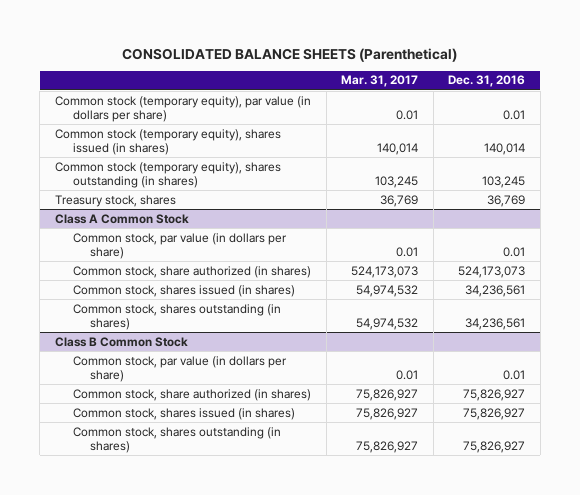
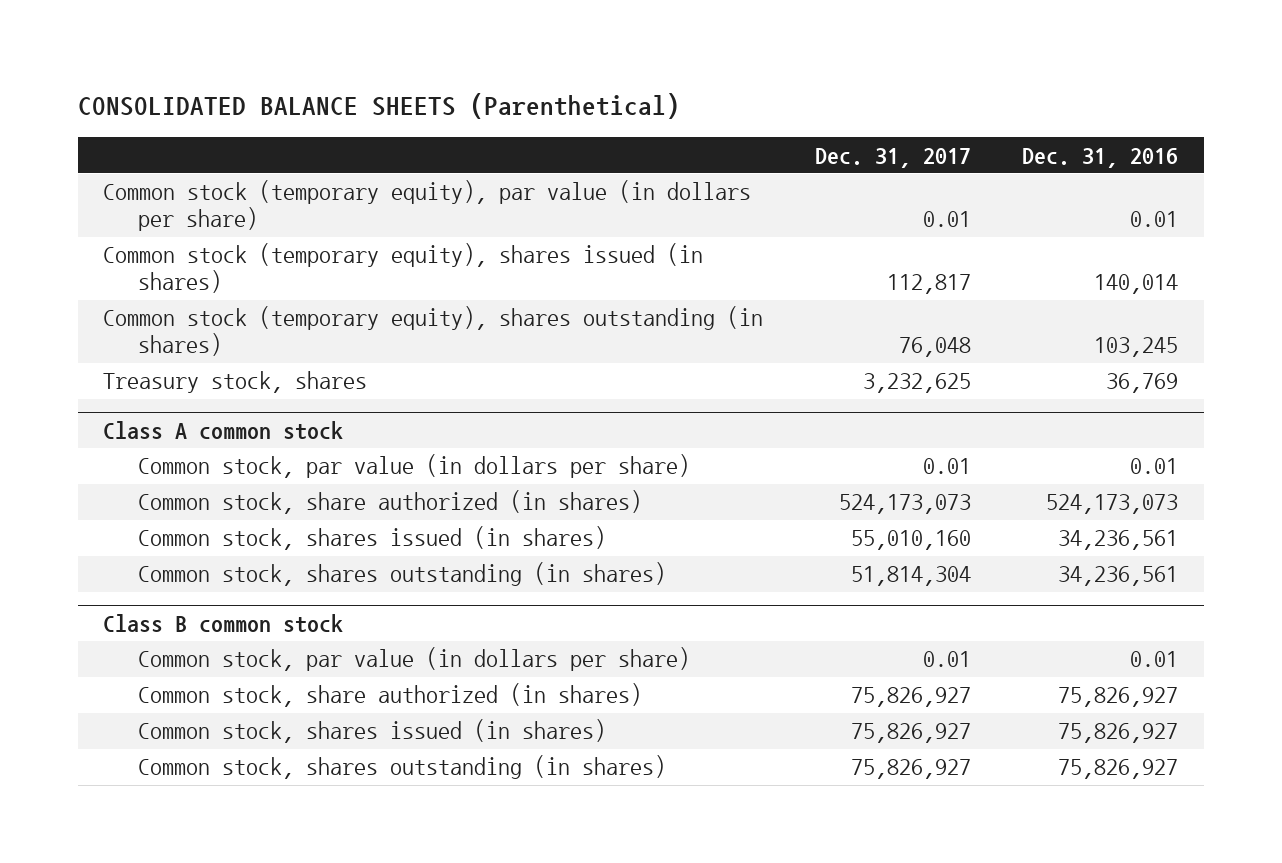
- | Mar. 31, 2017 | Dec. 31, 2016
+ | Dec. 31, 2017 | Dec. 31, 2016
- Class A Common Stock
+ Class A common stock
- Class B Common Stock
+ Class B common stock

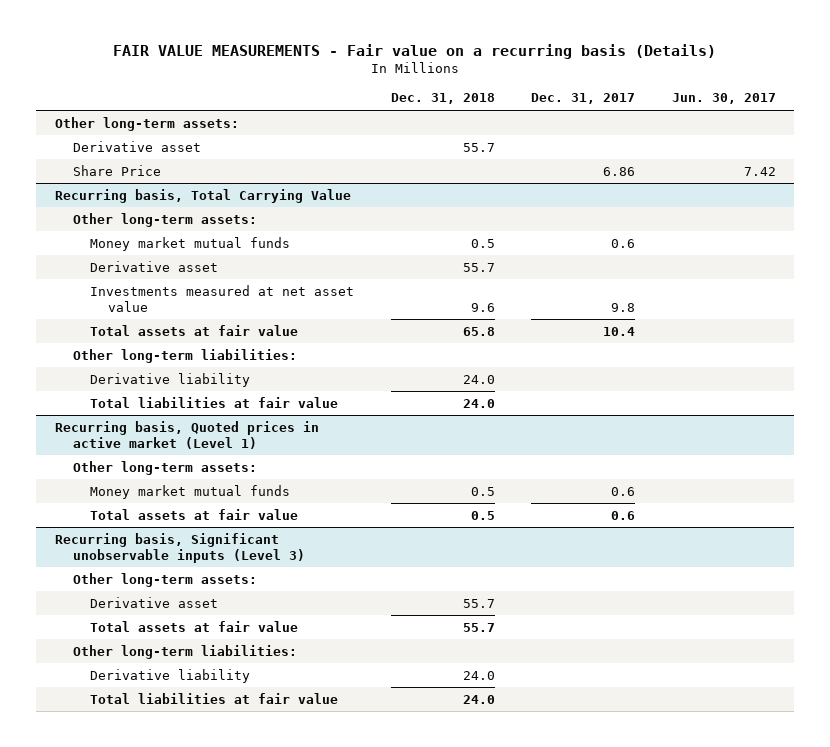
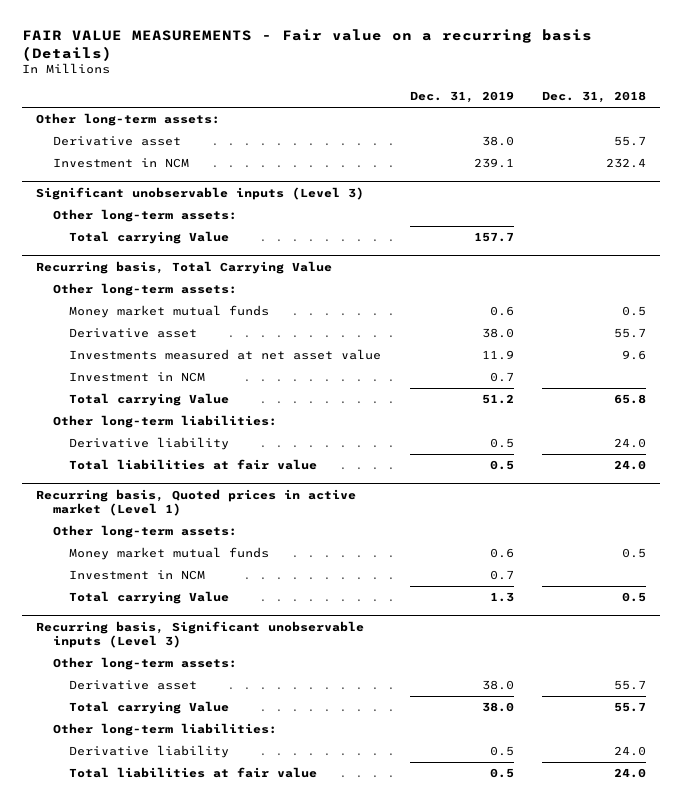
- | Dec. 31, 2018 | Dec. 31, 2017 | Jun. 30, 2017
+ | Dec. 31, 2019 | Dec. 31, 2018
- Share Price | | 6.86 | 7.42
+ Investment in NCM | 239.1 | 232.4
+ Significant unobservable inputs (Level 3)
+ Other long-term assets:
+ Total carrying Value | 157.7 |
@ Recurring basis, Total Carrying Value
- Total assets at fair value | 65.8 | 10.4 |
+ Investment in NCM | 0.7 |
+ Total carrying Value | 51.2 | 65.8
@ Recurring basis, Quoted prices in active market (Level 1)
- Total assets at fair value | 0.5 | 0.6 |
+ Investment in NCM | 0.7 |
+ Total carrying Value | 1.3 | 0.5
@ Recurring basis, Significant unobservable inputs (Level 3)
- Total assets at fair value | 55.7 | |
+ Total carrying Value | 38.0 | 55.7

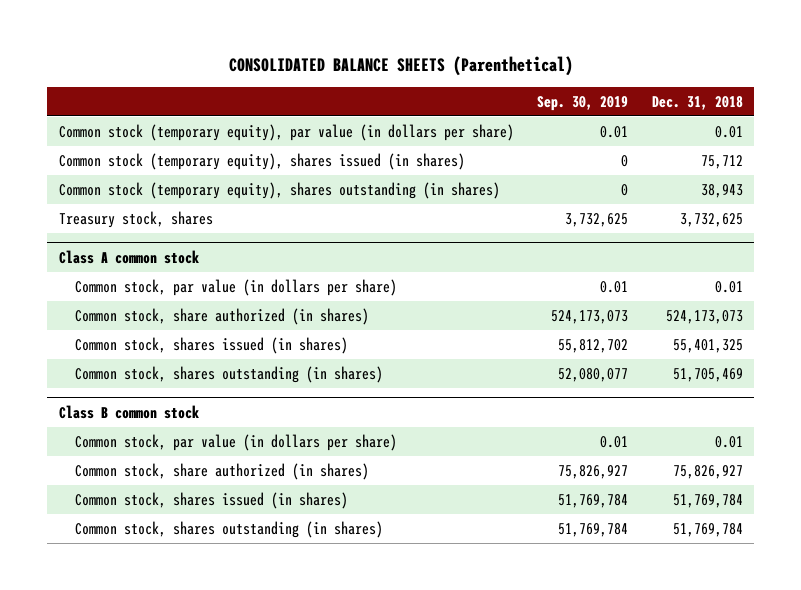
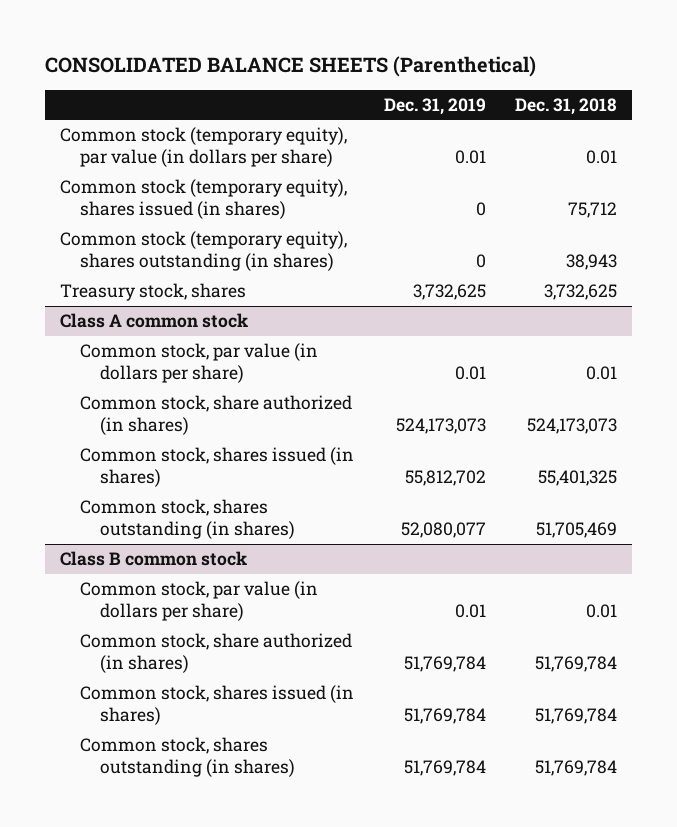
- | Sep. 30, 2019 | Dec. 31, 2018
+ | Dec. 31, 2019 | Dec. 31, 2018
@ Class B common stock
- Common stock, share authorized (in shares) | 75,826,927 | 75,826,927
+ Common stock, share authorized (in shares) | 51,769,784 | 51,769,784

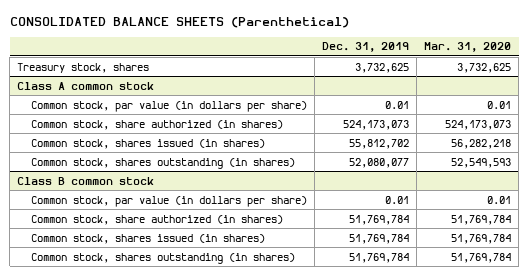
- | Dec. 31, 2019 | Dec. 31, 2018
+ | Dec. 31, 2019 | Mar. 31, 2020
- Common stock (temporary equity), par value (in dollars per share) | 0.01 | 0.01
- Common stock (temporary equity), shares issued (in shares) | 0 | 75,712
- Common stock (temporary equity), shares outstanding (in shares) | 0 | 38,943

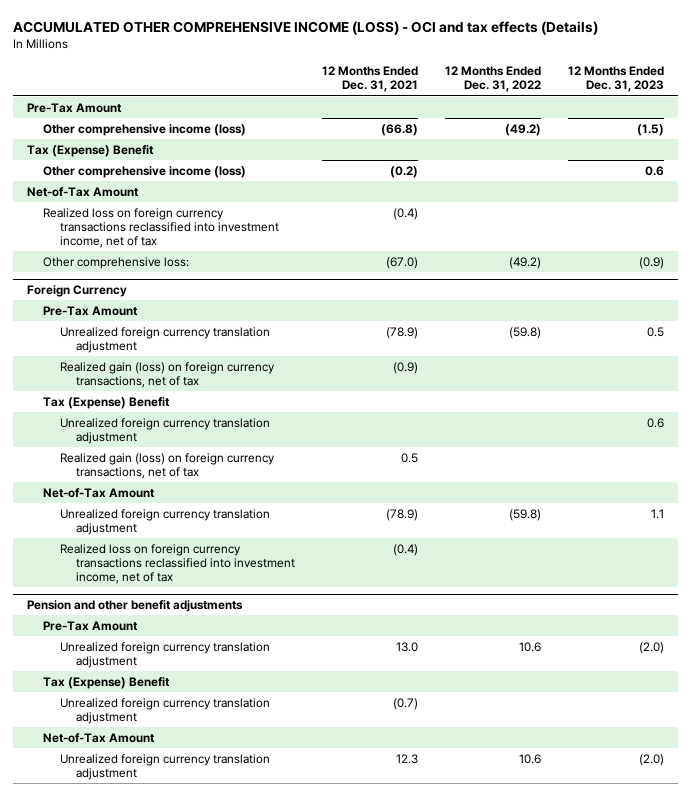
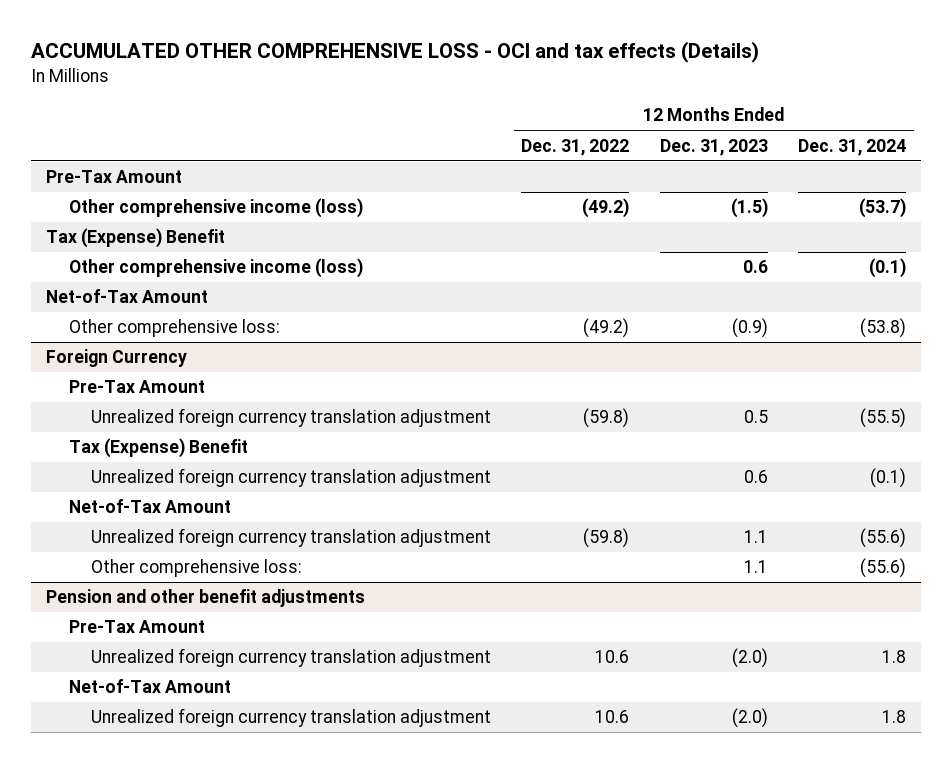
- ACCUMULATED OTHER COMPREHENSIVE INCOME (LOSS) - OCI and tax effects (Details)
+ ACCUMULATED OTHER COMPREHENSIVE LOSS - OCI and tax effects (Details)
- | 12 Months Ended Dec. 31, 2021 | 12 Months Ended Dec. 31, 2022 | 12 Months Ended Dec. 31, 2023
+ | 12 Months Ended Dec. 31, 2022 | 12 Months Ended Dec. 31, 2023 | 12 Months Ended Dec. 31, 2024
- Realized loss on foreign currency transactions reclassified into investment income, net of tax | (0.4) | |
@ Foreign Currency
- Realized gain (loss) on foreign currency transactions, net of tax | (0.9) | |
- Realized gain (loss) on foreign currency transactions, net of tax | 0.5 | |
- Realized loss on foreign currency transactions reclassified into investment income, net of tax | (0.4) | |
+ Other comprehensive loss: | | 1.1 | (55.6)
@ Pension and other benefit adjustments
- Tax (Expense) Benefit
- Unrealized foreign currency translation adjustment | (0.7) | |

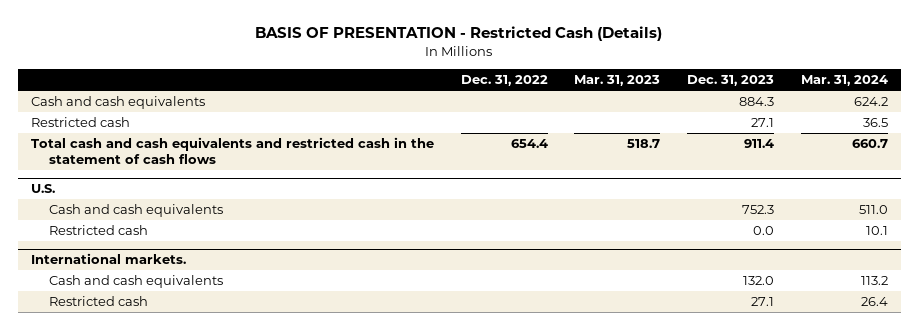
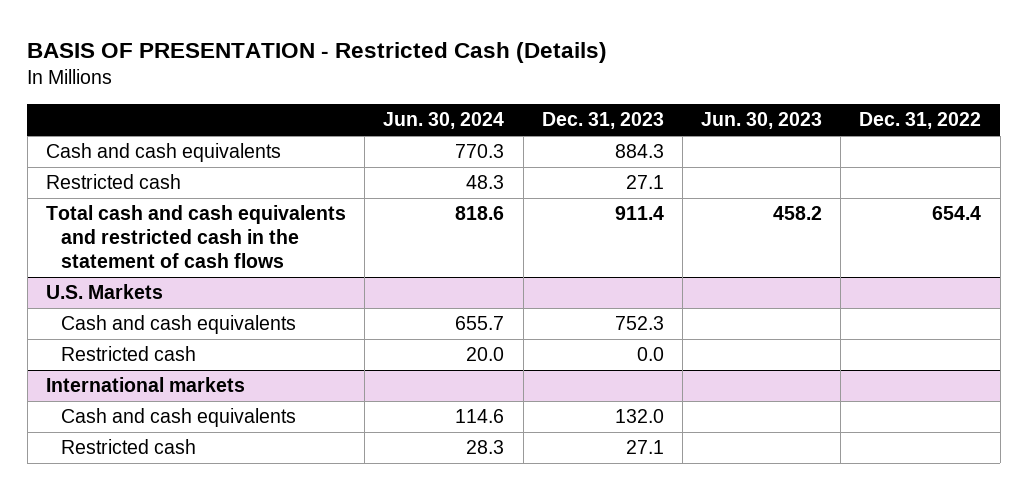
- | Dec. 31, 2022 | Mar. 31, 2023 | Dec. 31, 2023 | Mar. 31, 2024
+ | Jun. 30, 2024 | Dec. 31, 2023 | Jun. 30, 2023 | Dec. 31, 2022
- U.S.
+ U.S. Markets
- International markets.
+ International markets

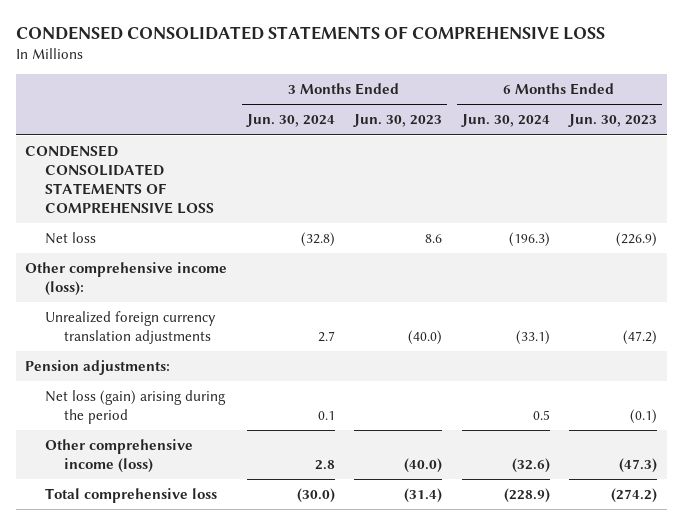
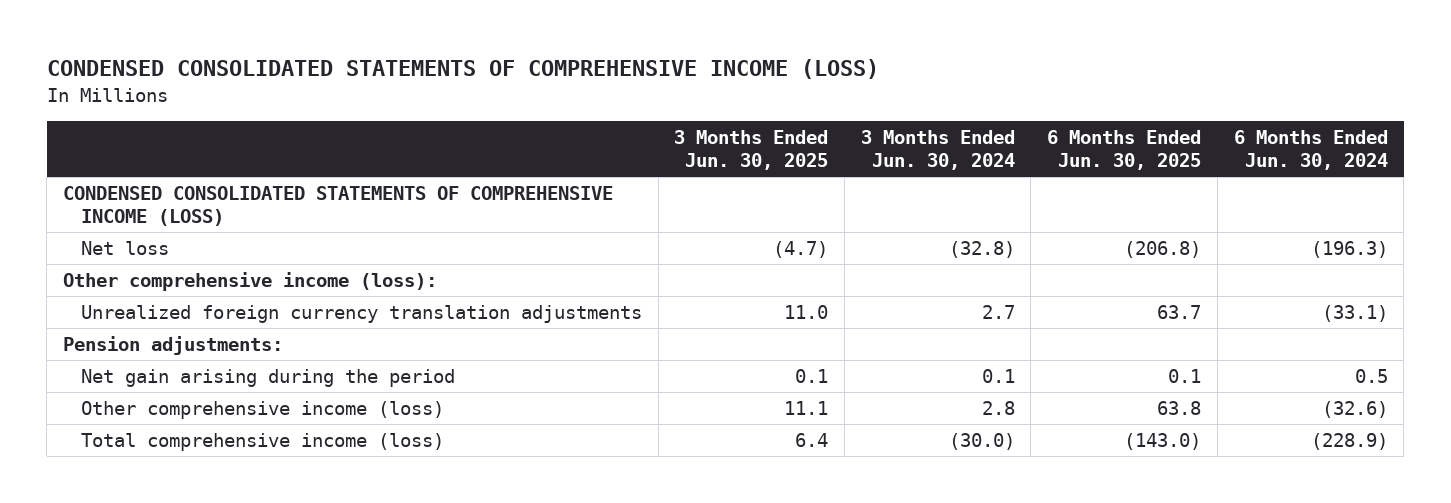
- CONDENSED CONSOLIDATED STATEMENTS OF COMPREHENSIVE LOSS
+ CONDENSED CONSOLIDATED STATEMENTS OF COMPREHENSIVE INCOME (LOSS)
- | 3 Months Ended Jun. 30, 2024 | 3 Months Ended Jun. 30, 2023 | 6 Months Ended Jun. 30, 2024 | 6 Months Ended Jun. 30, 2023
+ | 3 Months Ended Jun. 30, 2025 | 3 Months Ended Jun. 30, 2024 | 6 Months Ended Jun. 30, 2025 | 6 Months Ended Jun. 30, 2024
- CONDENSED CONSOLIDATED STATEMENTS OF COMPREHENSIVE LOSS
+ CONDENSED CONSOLIDATED STATEMENTS OF COMPREHENSIVE INCOME (LOSS)
- Net loss (gain) arising during the period | 0.1 | | 0.5 | (0.1)
+ Net gain arising during the period | 0.1 | 0.1 | 0.1 | 0.5
- Total comprehensive loss | (30.0) | (31.4) | (228.9) | (274.2)
+ Total comprehensive income (loss) | 6.4 | (30.0) | (143.0) | (228.9)

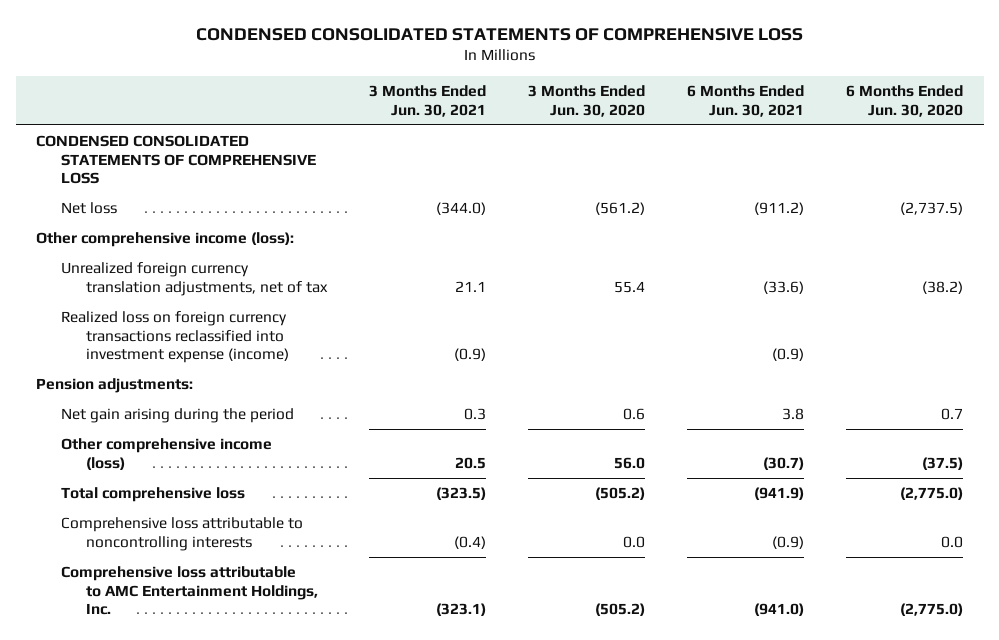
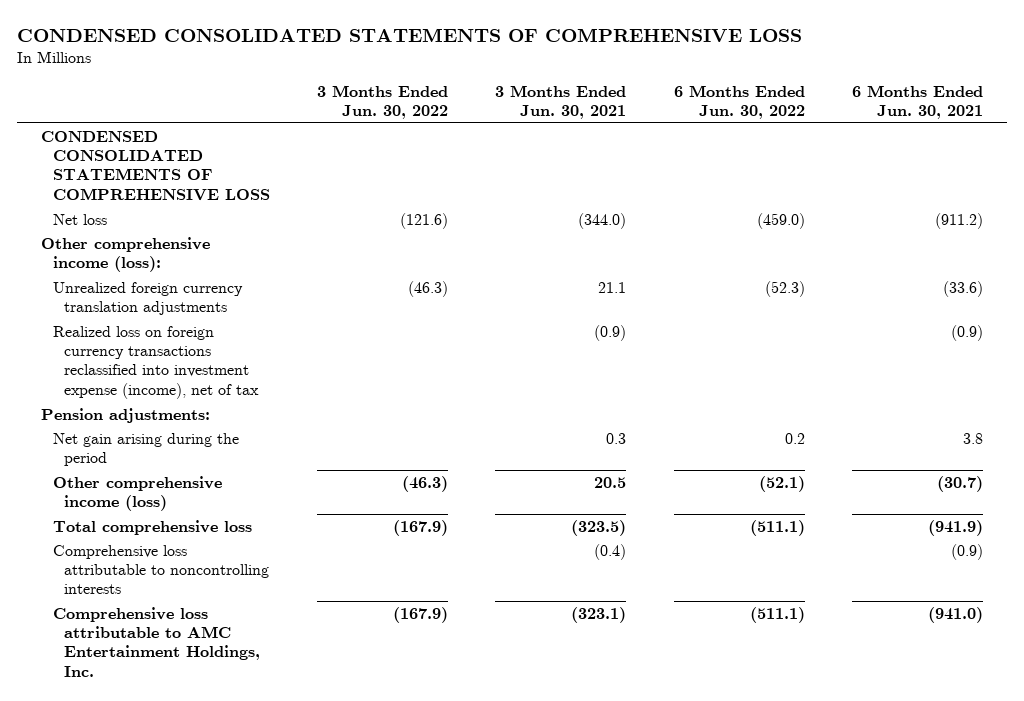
- | 3 Months Ended Jun. 30, 2021 | 3 Months Ended Jun. 30, 2020 | 6 Months Ended Jun. 30, 2021 | 6 Months Ended Jun. 30, 2020
+ | 3 Months Ended Jun. 30, 2022 | 3 Months Ended Jun. 30, 2021 | 6 Months Ended Jun. 30, 2022 | 6 Months Ended Jun. 30, 2021
- Unrealized foreign currency translation adjustments, net of tax | 21.1 | 55.4 | (33.6) | (38.2)
- Realized loss on foreign currency transactions reclassified into investment expense (income) | (0.9) | | (0.9) |
+ Unrealized foreign currency translation adjustments | (46.3) | 21.1 | (52.3) | (33.6)
+ Realized loss on foreign currency transactions reclassified into investment expense (income), net of tax | | (0.9) | | (0.9)

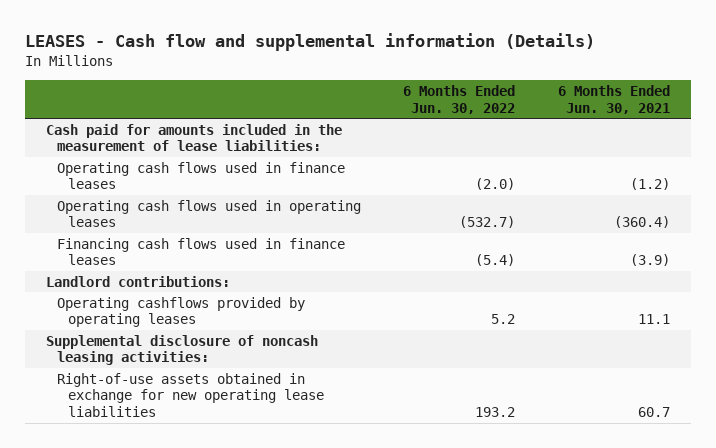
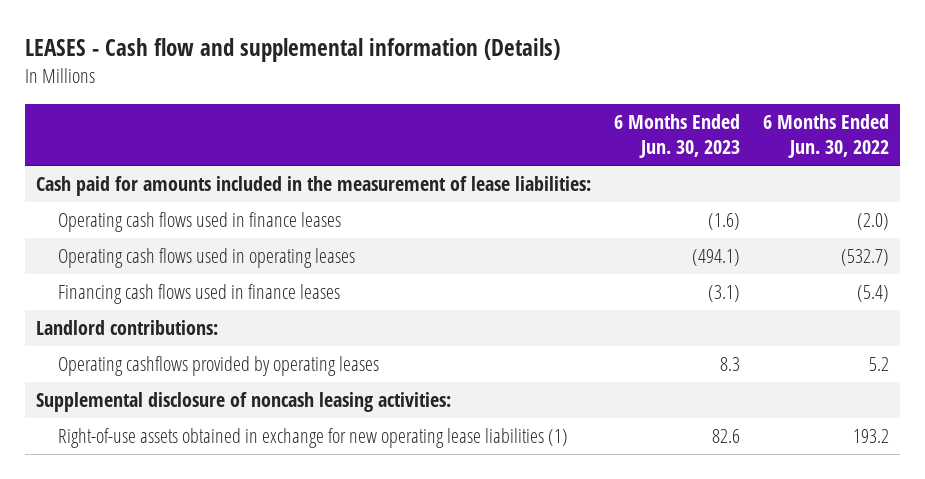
- | 6 Months Ended Jun. 30, 2022 | 6 Months Ended Jun. 30, 2021
+ | 6 Months Ended Jun. 30, 2023 | 6 Months Ended Jun. 30, 2022
- Right-of-use assets obtained in exchange for new operating lease liabilities | 193.2 | 60.7
+ Right-of-use assets obtained in exchange for new operating lease liabilities (1) | 82.6 | 193.2

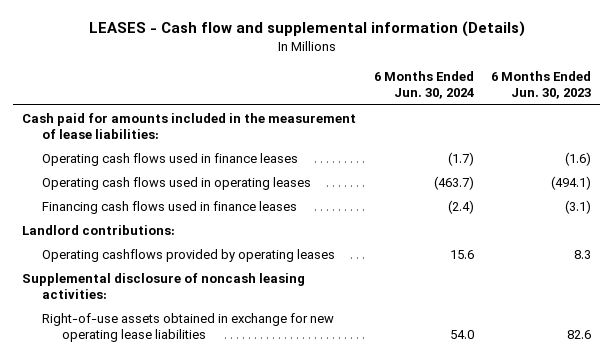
- | 6 Months Ended Jun. 30, 2023 | 6 Months Ended Jun. 30, 2022
+ | 6 Months Ended Jun. 30, 2024 | 6 Months Ended Jun. 30, 2023
- Right-of-use assets obtained in exchange for new operating lease liabilities (1) | 82.6 | 193.2
+ Right-of-use assets obtained in exchange for new operating lease liabilities | 54.0 | 82.6

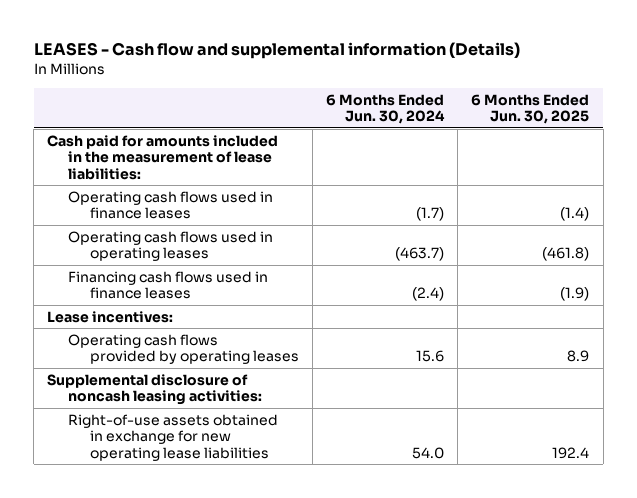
- | 6 Months Ended Jun. 30, 2024 | 6 Months Ended Jun. 30, 2023
+ | 6 Months Ended Jun. 30, 2024 | 6 Months Ended Jun. 30, 2025
- Landlord contributions:
- Operating cashflows provided by operating leases | 15.6 | 8.3
+ Lease incentives:
+ Operating cash flows provided by operating leases | 15.6 | 8.9

